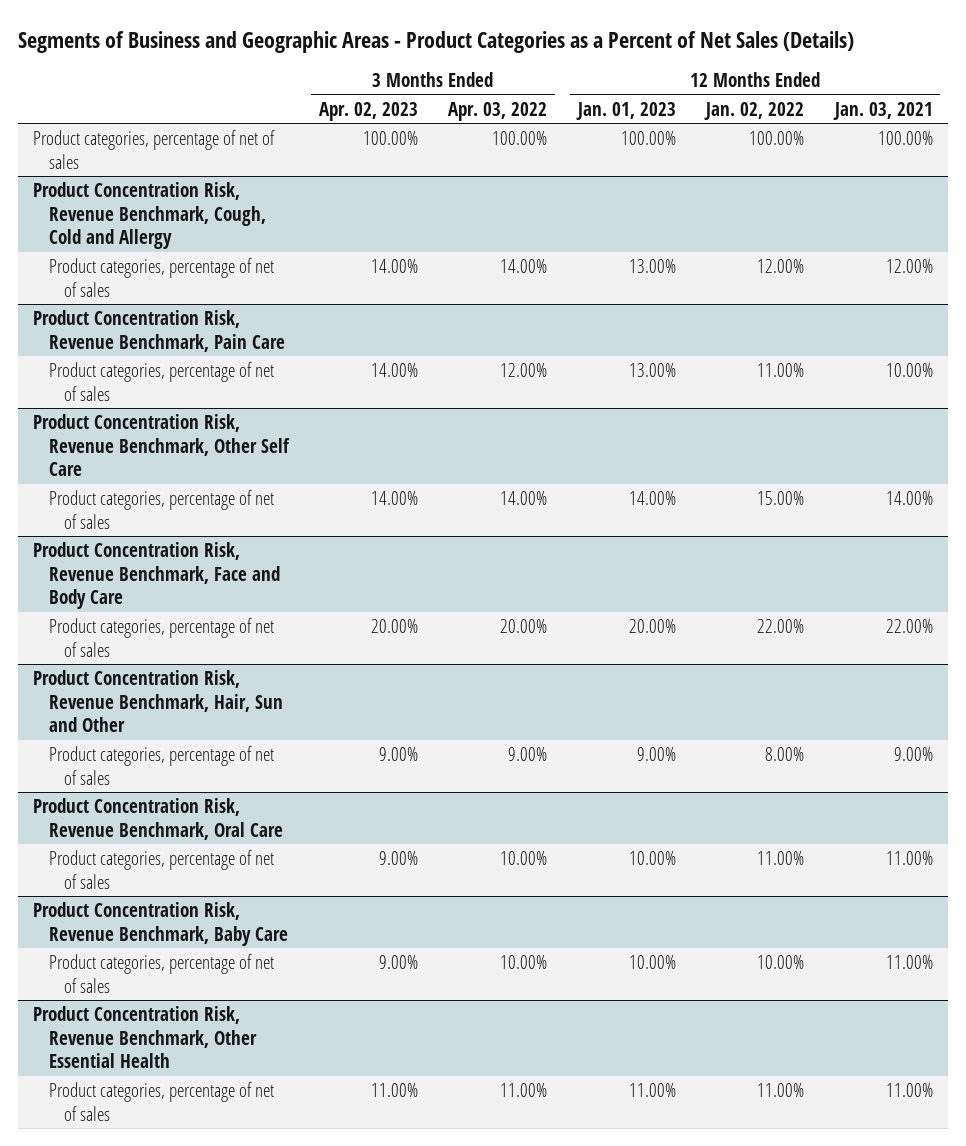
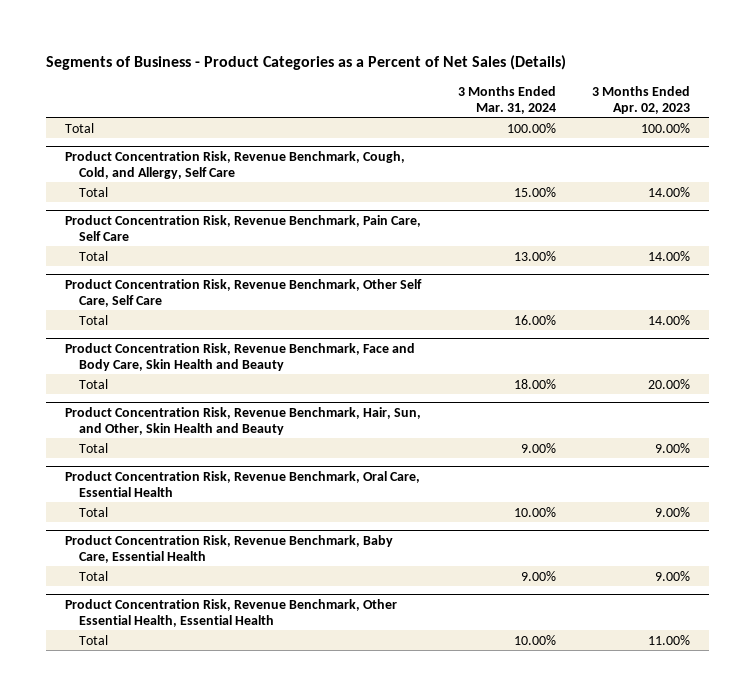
- Segments of Business and Geographic Areas - Product Categories as a Percent of Net Sales (Details)
+ Segments of Business - Product Categories as a Percent of Net Sales (Details)
- | 3 Months Ended Apr. 02, 2023 | 3 Months Ended Apr. 03, 2022 | 12 Months Ended Jan. 01, 2023 | 12 Months Ended Jan. 02, 2022 | 12 Months Ended Jan. 03, 2021
+ | 3 Months Ended Mar. 31, 2024 | 3 Months Ended Apr. 02, 2023
- Product categories, percentage of net of sales | 100.00% | 100.00% | 100.00% | 100.00% | 100.00%
- Product Concentration Risk, Revenue Benchmark, Cough, Cold and Allergy
- Product categories, percentage of net of sales | 14.00% | 14.00% | 13.00% | 12.00% | 12.00%
- Product Concentration Risk, Revenue Benchmark, Pain Care
- Product categories, percentage of net of sales | 14.00% | 12.00% | 13.00% | 11.00% | 10.00%
- Product Concentration Risk, Revenue Benchmark, Other Self Care
- Product categories, percentage of net of sales | 14.00% | 14.00% | 14.00% | 15.00% | 14.00%
- Product Concentration Risk, Revenue Benchmark, Face and Body Care
- Product categories, percentage of net of sales | 20.00% | 20.00% | 20.00% | 22.00% | 22.00%
- Product Concentration Risk, Revenue Benchmark, Hair, Sun and Other
- Product categories, percentage of net of sales | 9.00% | 9.00% | 9.00% | 8.00% | 9.00%
- Product Concentration Risk, Revenue Benchmark, Oral Care
- Product categories, percentage of net of sales | 9.00% | 10.00% | 10.00% | 11.00% | 11.00%
- Product Concentration Risk, Revenue Benchmark, Baby Care
- Product categories, percentage of net of sales | 9.00% | 10.00% | 10.00% | 10.00% | 11.00%
- Product Concentration Risk, Revenue Benchmark, Other Essential Health
- Product categories, percentage of net of sales | 11.00% | 11.00% | 11.00% | 11.00% | 11.00%
+ Total | 100.00% | 100.00%
+ Product Concentration Risk, Revenue Benchmark, Cough, Cold, and Allergy, Self Care
+ Total | 15.00% | 14.00%
+ Product Concentration Risk, Revenue Benchmark, Pain Care, Self Care
+ Total | 13.00% | 14.00%
+ Product Concentration Risk, Revenue Benchmark, Other Self Care, Self Care
+ Total | 16.00% | 14.00%
+ Product Concentration Risk, Revenue Benchmark, Face and Body Care, Skin Health and Beauty
+ Total | 18.00% | 20.00%
+ Product Concentration Risk, Revenue Benchmark, Hair, Sun, and Other, Skin Health and Beauty
+ Total | 9.00% | 9.00%
+ Product Concentration Risk, Revenue Benchmark, Oral Care, Essential Health
+ Total | 10.00% | 9.00%
+ Product Concentration Risk, Revenue Benchmark, Baby Care, Essential Health
+ Total | 9.00% | 9.00%
+ Product Concentration Risk, Revenue Benchmark, Other Essential Health, Essential Health
+ Total | 10.00% | 11.00%

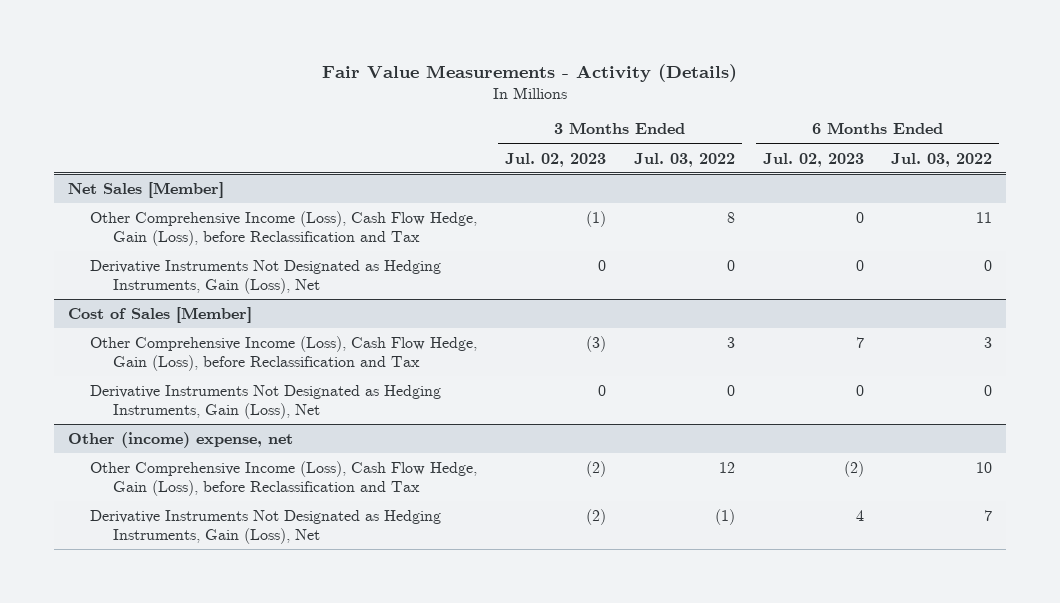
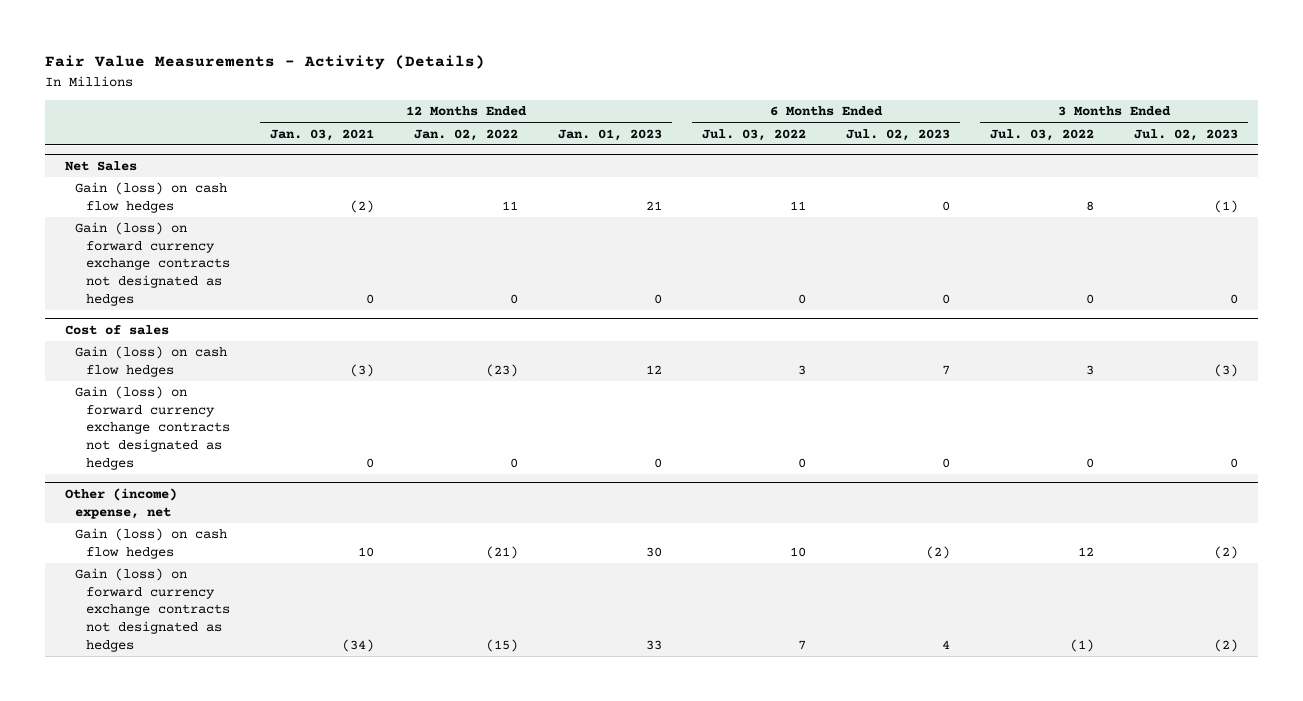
- | 3 Months Ended Jul. 02, 2023 | 3 Months Ended Jul. 03, 2022 | 6 Months Ended Jul. 02, 2023 | 6 Months Ended Jul. 03, 2022
+ | 12 Months Ended Jan. 03, 2021 | 12 Months Ended Jan. 02, 2022 | 12 Months Ended Jan. 01, 2023 | 6 Months Ended Jul. 03, 2022 | 6 Months Ended Jul. 02, 2023 | 3 Months Ended Jul. 03, 2022 | 3 Months Ended Jul. 02, 2023
- Net Sales [Member]
- Other Comprehensive Income (Loss), Cash Flow Hedge, Gain (Loss), before Reclassification and Tax | (1) | 8 | 0 | 11
- Derivative Instruments Not Designated as Hedging Instruments, Gain (Loss), Net | 0 | 0 | 0 | 0
- Cost of Sales [Member]
- Other Comprehensive Income (Loss), Cash Flow Hedge, Gain (Loss), before Reclassification and Tax | (3) | 3 | 7 | 3
- Derivative Instruments Not Designated as Hedging Instruments, Gain (Loss), Net | 0 | 0 | 0 | 0
+ Net Sales
+ Gain (loss) on cash flow hedges | (2) | 11 | 21 | 11 | 0 | 8 | (1)
+ Gain (loss) on forward currency exchange contracts not designated as hedges | 0 | 0 | 0 | 0 | 0 | 0 | 0
+ Cost of sales
+ Gain (loss) on cash flow hedges | (3) | (23) | 12 | 3 | 7 | 3 | (3)
+ Gain (loss) on forward currency exchange contracts not designated as hedges | 0 | 0 | 0 | 0 | 0 | 0 | 0
@ Other (income) expense, net
- Other Comprehensive Income (Loss), Cash Flow Hedge, Gain (Loss), before Reclassification and Tax | (2) | 12 | (2) | 10
- Derivative Instruments Not Designated as Hedging Instruments, Gain (Loss), Net | (2) | (1) | 4 | 7
+ Gain (loss) on cash flow hedges | 10 | (21) | 30 | 10 | (2) | 12 | (2)
+ Gain (loss) on forward currency exchange contracts not designated as hedges | (34) | (15) | 33 | 7 | 4 | (1) | (2)

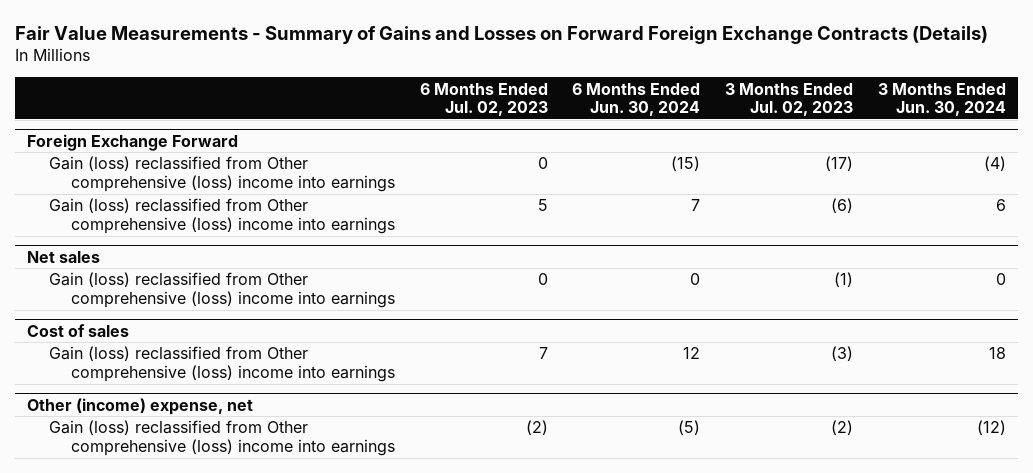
- Fair Value Measurements - Activity (Details)
+ Fair Value Measurements - Summary of Gains and Losses on Forward Foreign Exchange Contracts (Details)
- | 12 Months Ended Jan. 03, 2021 | 12 Months Ended Jan. 02, 2022 | 12 Months Ended Jan. 01, 2023 | 6 Months Ended Jul. 03, 2022 | 6 Months Ended Jul. 02, 2023 | 3 Months Ended Jul. 03, 2022 | 3 Months Ended Jul. 02, 2023
+ | 6 Months Ended Jul. 02, 2023 | 6 Months Ended Jun. 30, 2024 | 3 Months Ended Jul. 02, 2023 | 3 Months Ended Jun. 30, 2024
- Net Sales
- Gain (loss) on cash flow hedges | (2) | 11 | 21 | 11 | 0 | 8 | (1)
- Gain (loss) on forward currency exchange contracts not designated as hedges | 0 | 0 | 0 | 0 | 0 | 0 | 0
+ Foreign Exchange Forward
+ Gain (loss) reclassified from Other comprehensive (loss) income into earnings | 0 | (15) | (17) | (4)
+ Gain (loss) reclassified from Other comprehensive (loss) income into earnings | 5 | 7 | (6) | 6
+ Net sales
+ Gain (loss) reclassified from Other comprehensive (loss) income into earnings | 0 | 0 | (1) | 0
@ Cost of sales
- Gain (loss) on cash flow hedges | (3) | (23) | 12 | 3 | 7 | 3 | (3)
- Gain (loss) on forward currency exchange contracts not designated as hedges | 0 | 0 | 0 | 0 | 0 | 0 | 0
+ Gain (loss) reclassified from Other comprehensive (loss) income into earnings | 7 | 12 | (3) | 18
@ Other (income) expense, net
- Gain (loss) on cash flow hedges | 10 | (21) | 30 | 10 | (2) | 12 | (2)
- Gain (loss) on forward currency exchange contracts not designated as hedges | (34) | (15) | 33 | 7 | 4 | (1) | (2)
+ Gain (loss) reclassified from Other comprehensive (loss) income into earnings | (2) | (5) | (2) | (12)

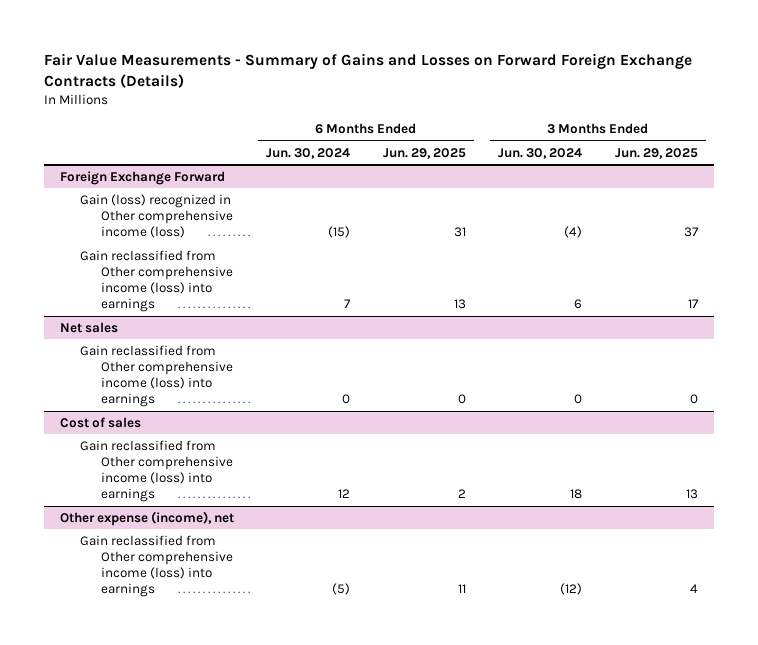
- | 6 Months Ended Jul. 02, 2023 | 6 Months Ended Jun. 30, 2024 | 3 Months Ended Jul. 02, 2023 | 3 Months Ended Jun. 30, 2024
+ | 6 Months Ended Jun. 30, 2024 | 6 Months Ended Jun. 29, 2025 | 3 Months Ended Jun. 30, 2024 | 3 Months Ended Jun. 29, 2025
@ Foreign Exchange Forward
- Gain (loss) reclassified from Other comprehensive (loss) income into earnings | 0 | (15) | (17) | (4)
- Gain (loss) reclassified from Other comprehensive (loss) income into earnings | 5 | 7 | (6) | 6
+ Gain (loss) recognized in Other comprehensive income (loss) | (15) | 31 | (4) | 37
+ Gain reclassified from Other comprehensive income (loss) into earnings | 7 | 13 | 6 | 17
@ Net sales
- Gain (loss) reclassified from Other comprehensive (loss) income into earnings | 0 | 0 | (1) | 0
+ Gain reclassified from Other comprehensive income (loss) into earnings | 0 | 0 | 0 | 0
@ Cost of sales
- Gain (loss) reclassified from Other comprehensive (loss) income into earnings | 7 | 12 | (3) | 18
- Other (income) expense, net
- Gain (loss) reclassified from Other comprehensive (loss) income into earnings | (2) | (5) | (2) | (12)
@ Cost of sales
+ Gain reclassified from Other comprehensive income (loss) into earnings | 12 | 2 | 18 | 13
+ Other expense (income), net
+ Gain reclassified from Other comprehensive income (loss) into earnings | (5) | 11 | (12) | 4

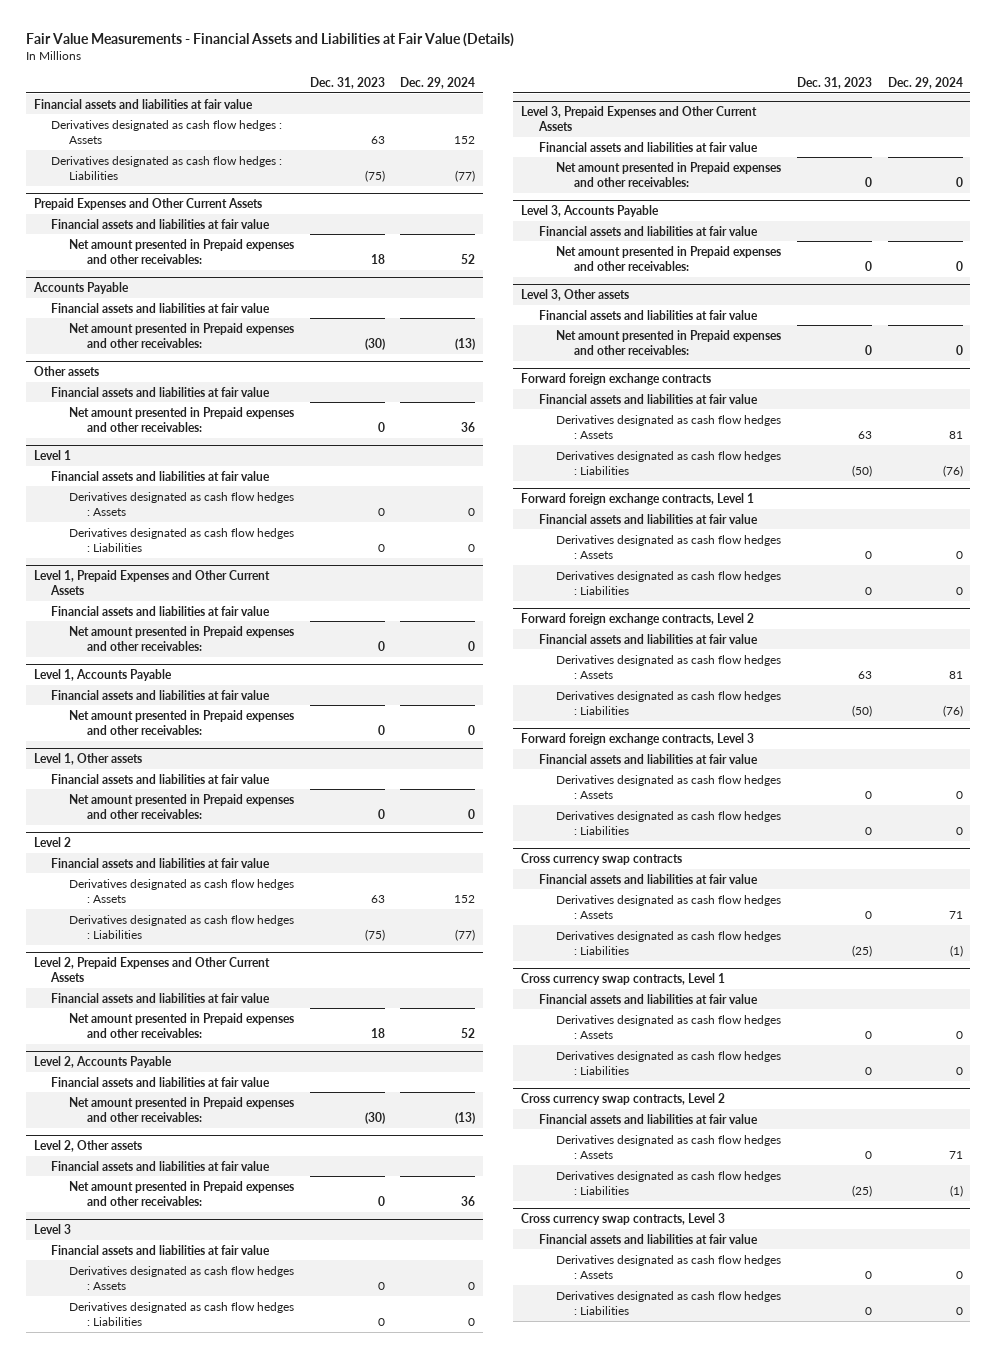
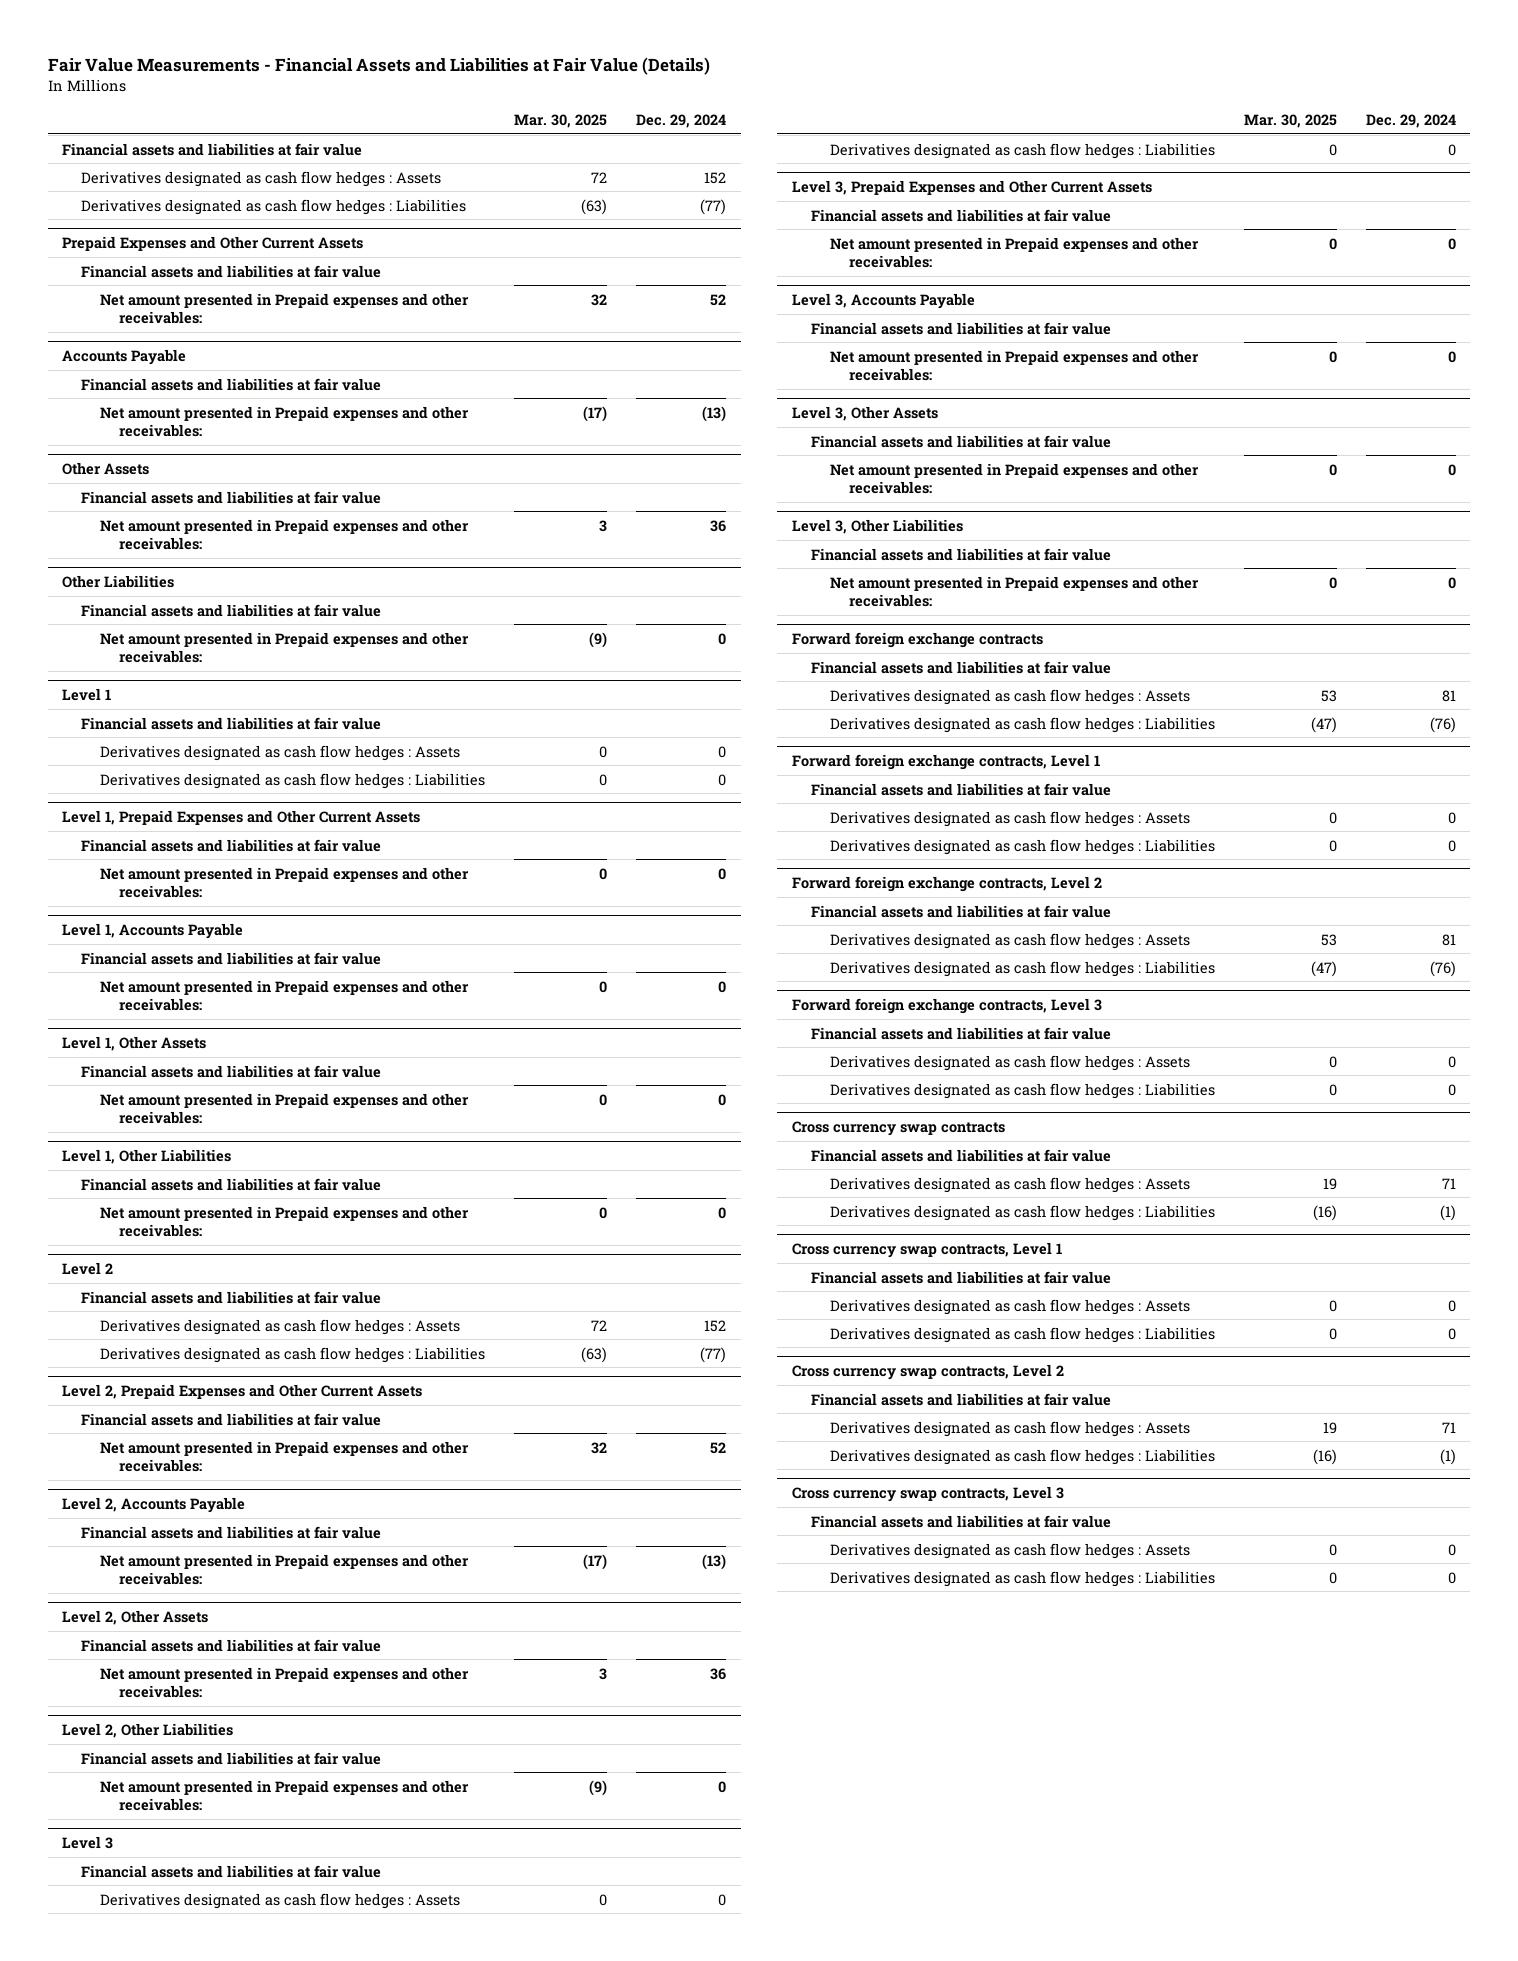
- | Dec. 31, 2023 | Dec. 29, 2024
+ | Mar. 30, 2025 | Dec. 29, 2024
- Other assets
+ Other Assets
+ Other Liabilities
+ Financial assets and liabilities at fair value
+ Net amount presented in Prepaid expenses and other receivables: | (9) | 0
- Level 1, Other assets
+ Level 1, Other Assets
+ Level 1, Other Liabilities
+ Financial assets and liabilities at fair value
+ Net amount presented in Prepaid expenses and other receivables: | 0 | 0
- Level 2, Other assets
+ Level 2, Other Assets
+ Level 2, Other Liabilities
+ Financial assets and liabilities at fair value
+ Net amount presented in Prepaid expenses and other receivables: | (9) | 0
- Level 3, Other assets
+ Level 3, Other Assets
+ Level 3, Other Liabilities
+ Financial assets and liabilities at fair value
+ Net amount presented in Prepaid expenses and other receivables: | 0 | 0

